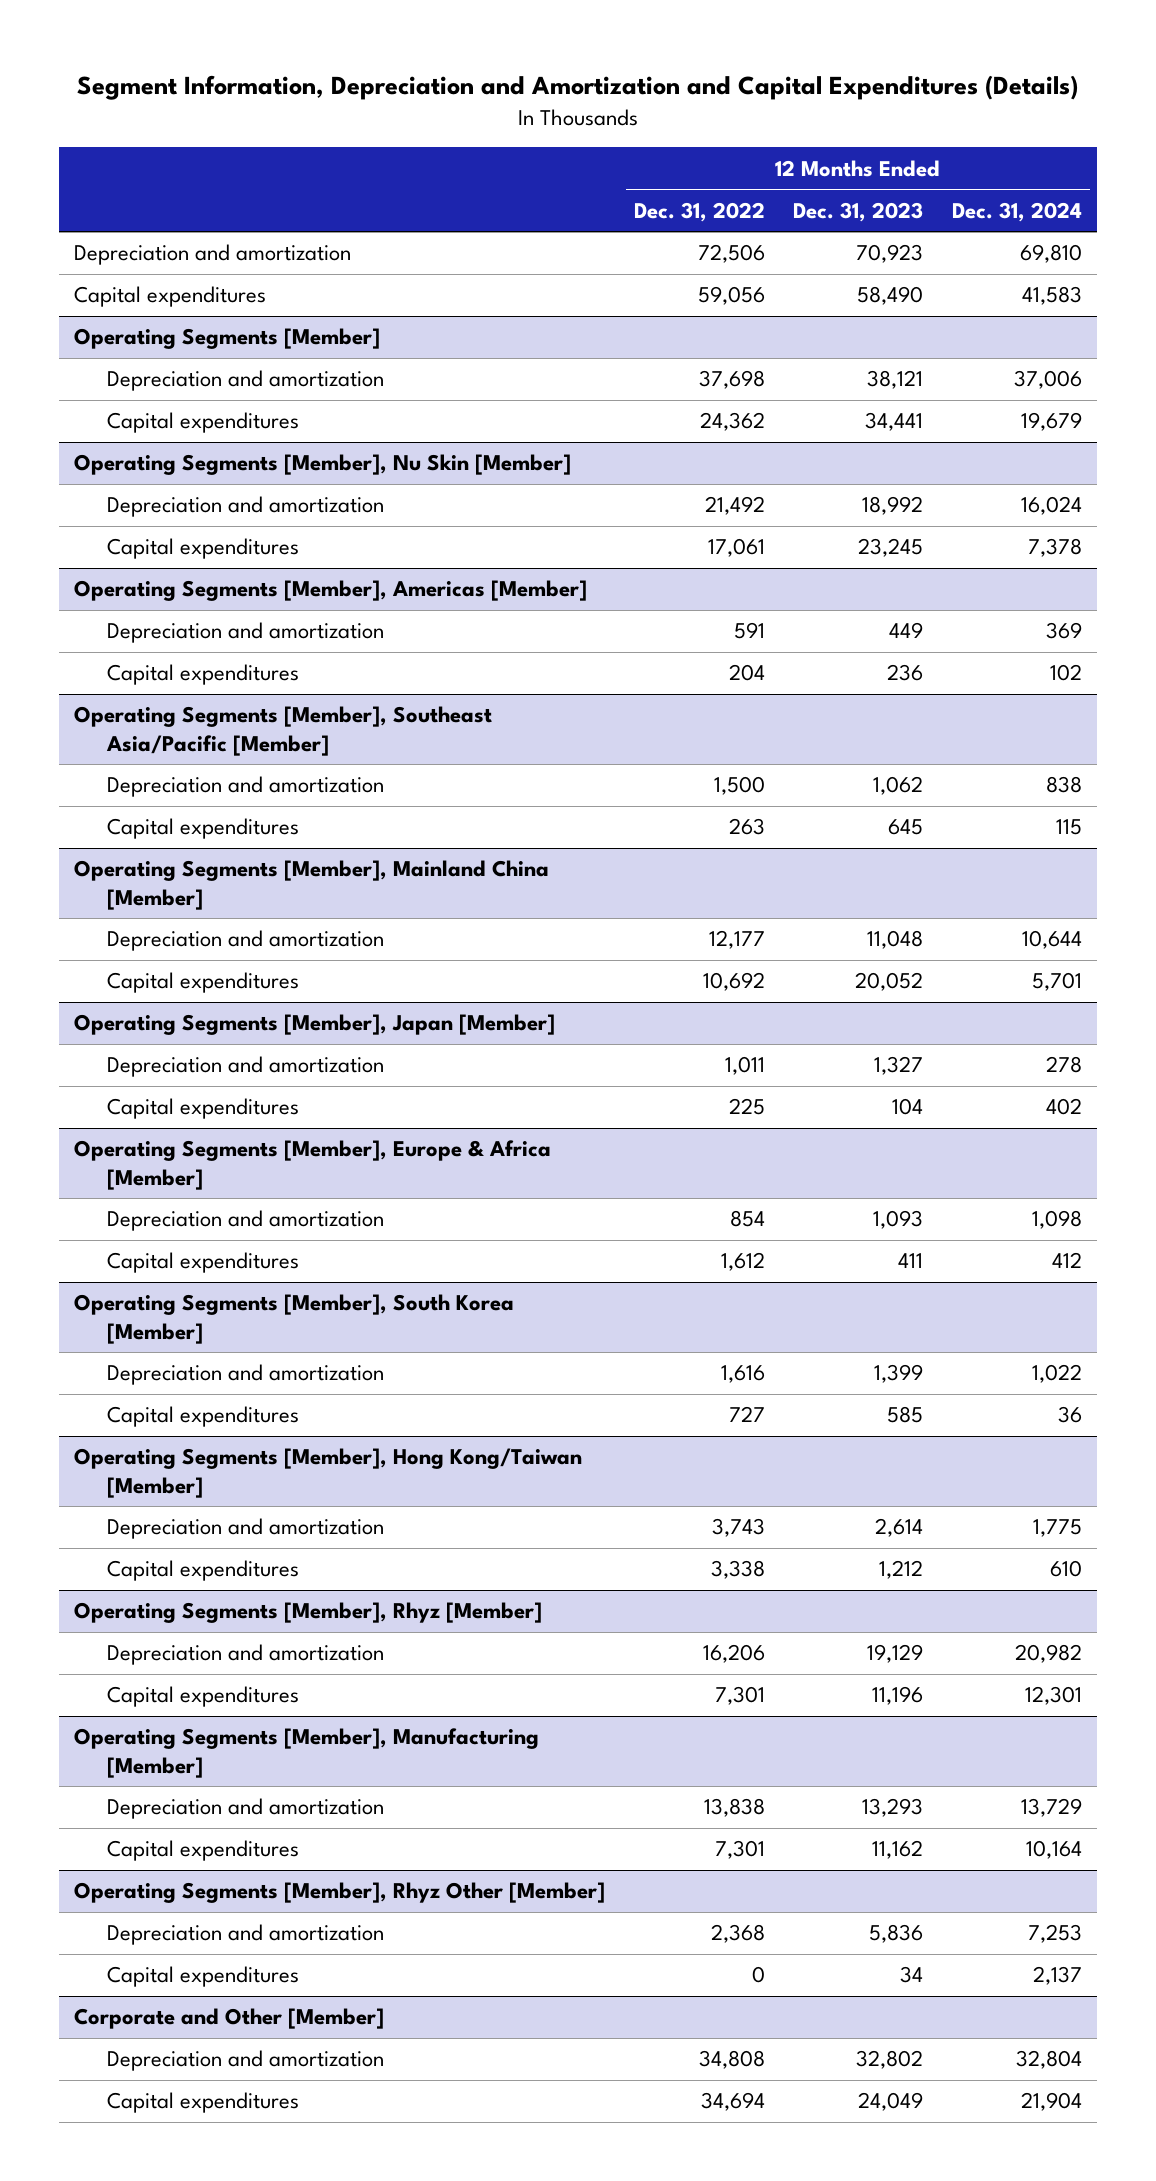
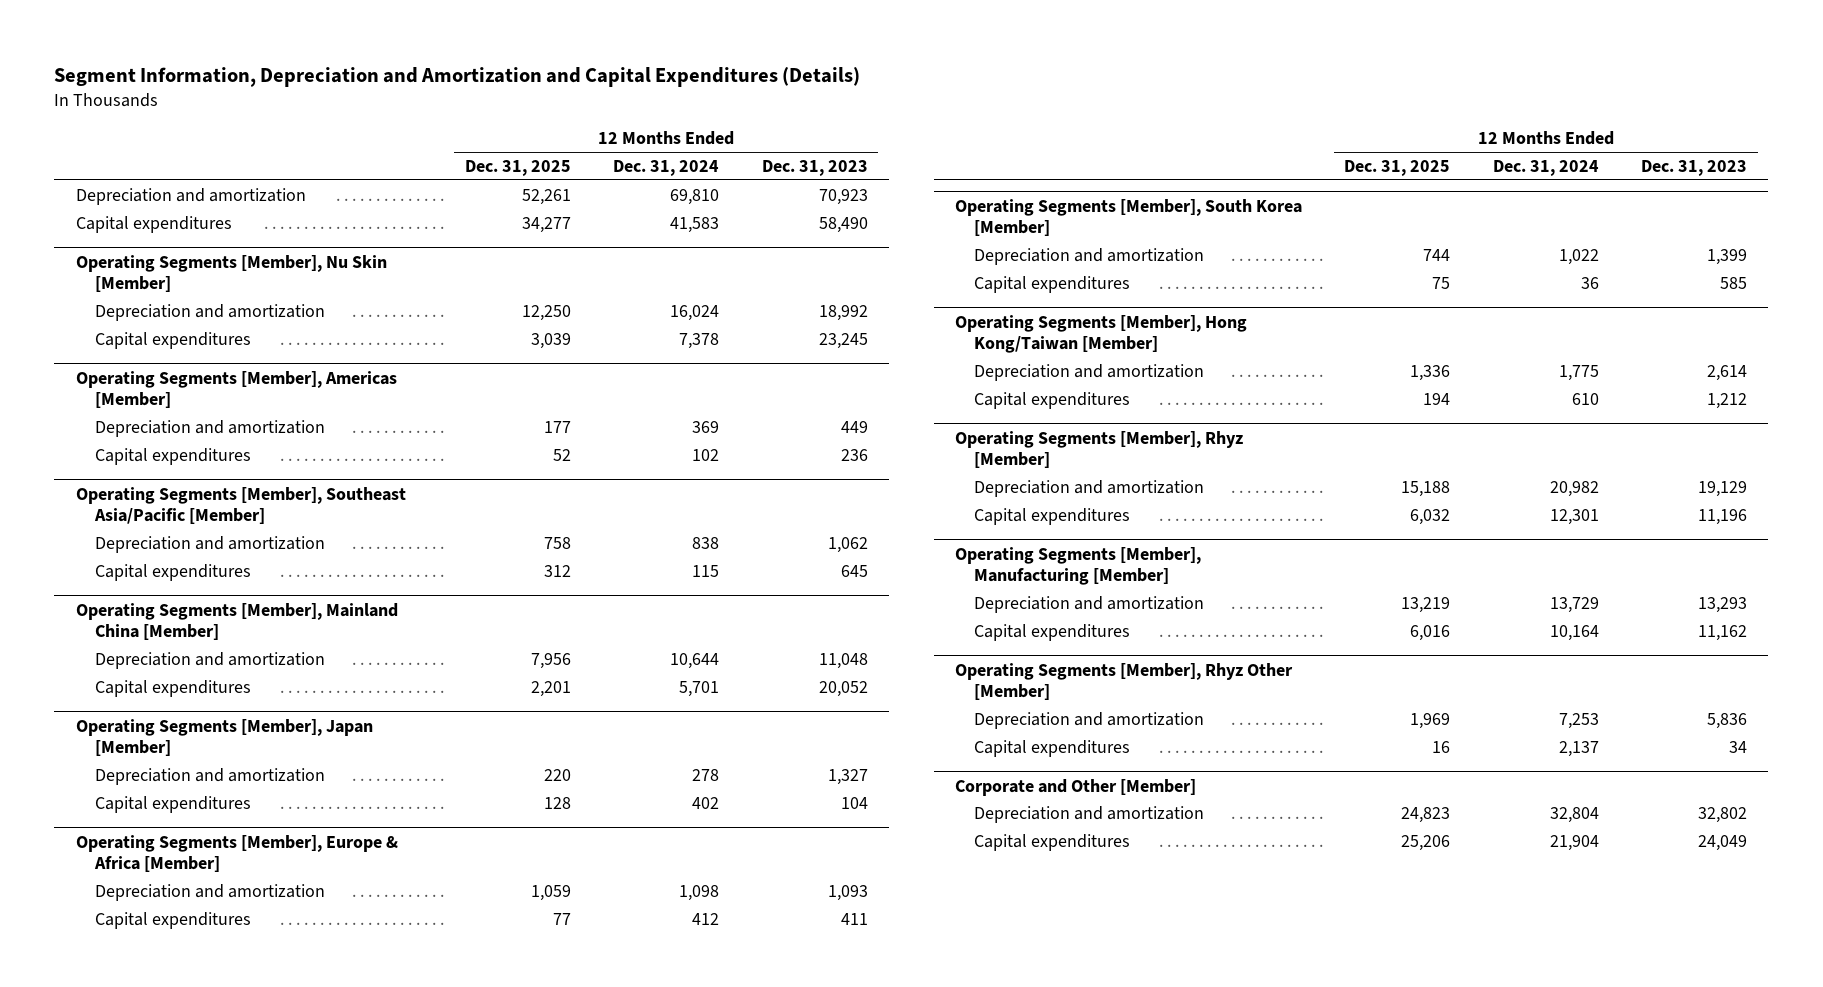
- | 12 Months Ended Dec. 31, 2022 | 12 Months Ended Dec. 31, 2023 | 12 Months Ended Dec. 31, 2024
+ | 12 Months Ended Dec. 31, 2025 | 12 Months Ended Dec. 31, 2024 | 12 Months Ended Dec. 31, 2023
- Operating Segments [Member]
- Depreciation and amortization | 37,698 | 38,121 | 37,006
- Capital expenditures | 24,362 | 34,441 | 19,679

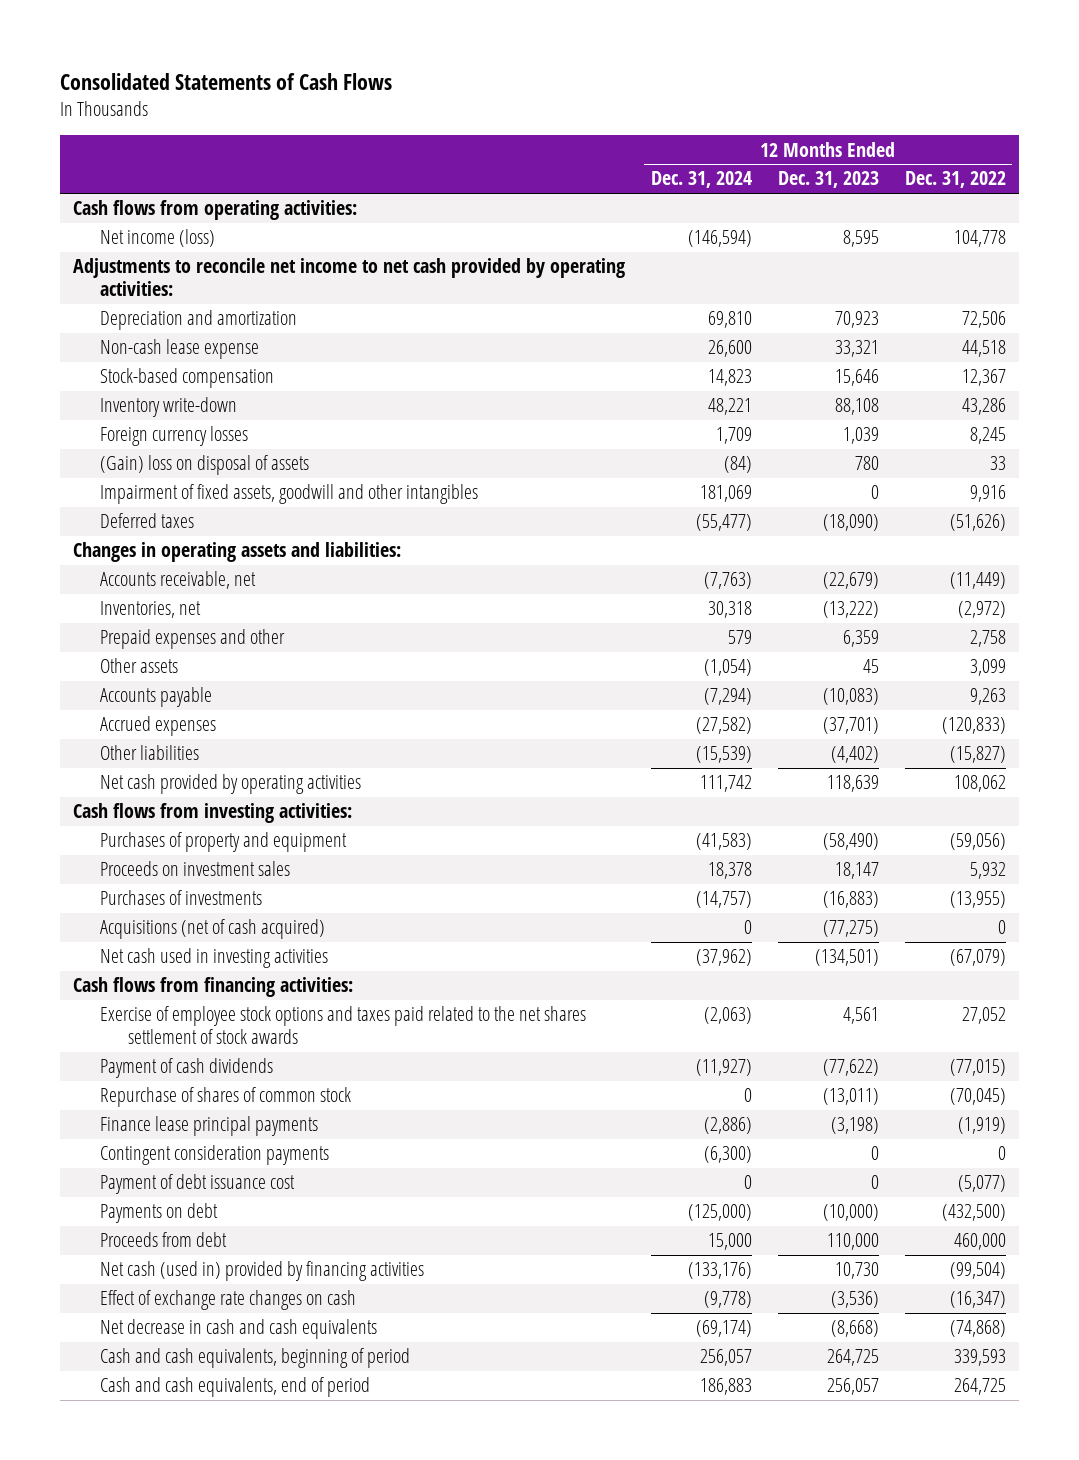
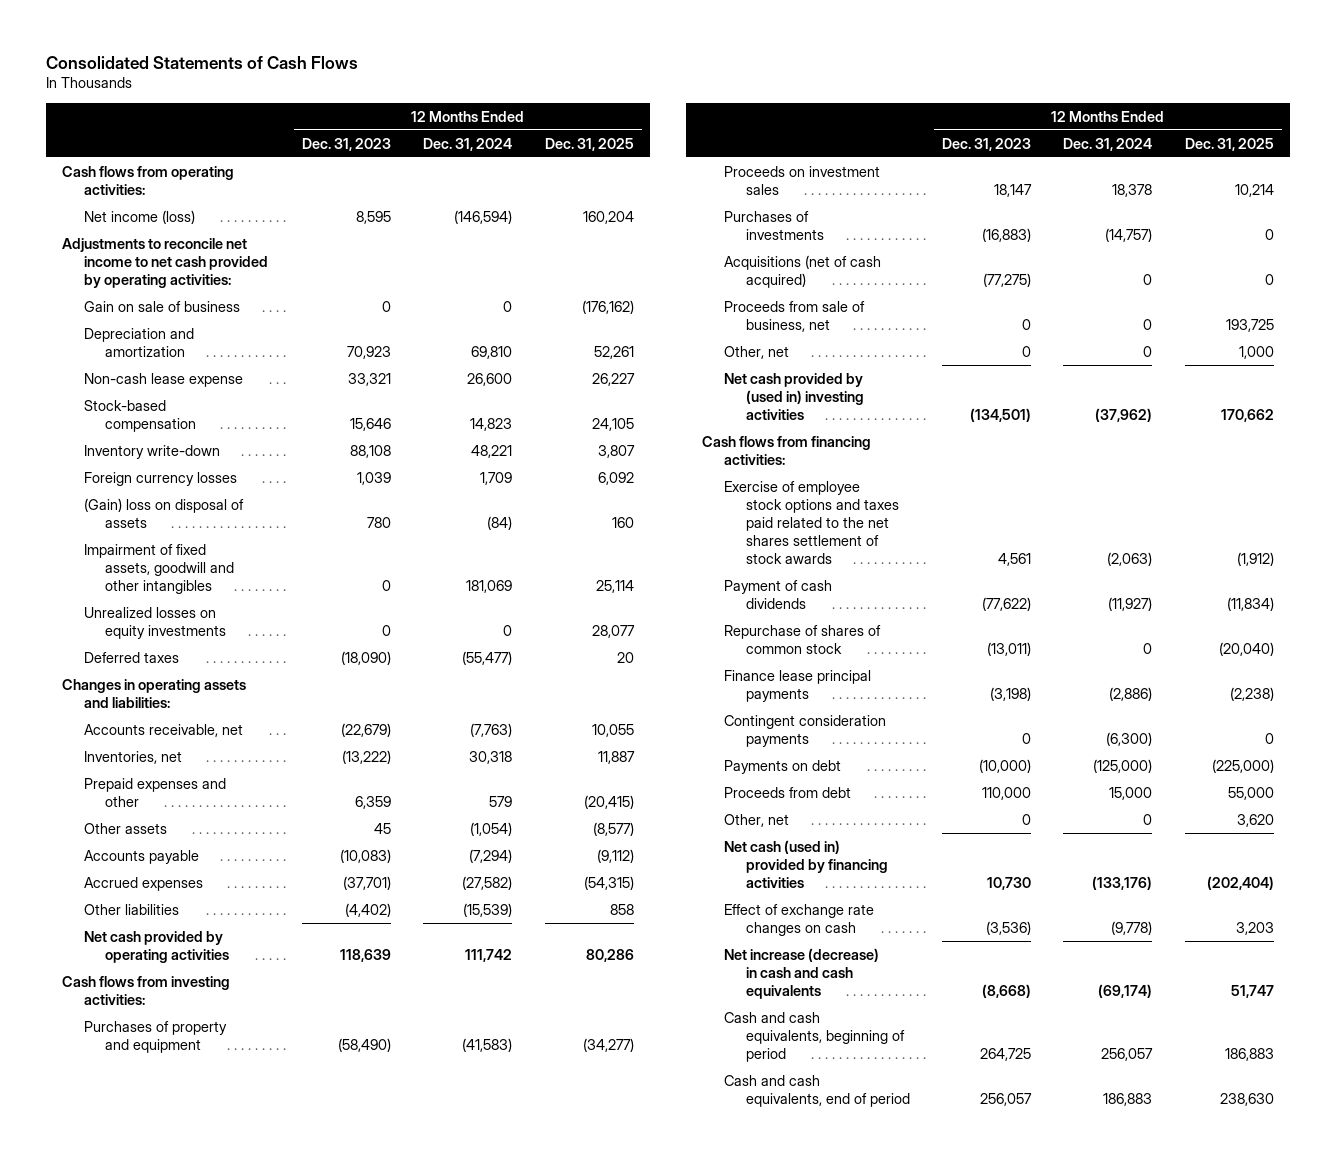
- | 12 Months Ended Dec. 31, 2024 | 12 Months Ended Dec. 31, 2023 | 12 Months Ended Dec. 31, 2022
+ | 12 Months Ended Dec. 31, 2023 | 12 Months Ended Dec. 31, 2024 | 12 Months Ended Dec. 31, 2025
+ Gain on sale of business | 0 | 0 | (176,162)
+ Unrealized losses on equity investments | 0 | 0 | 28,077
- Net cash used in investing activities | (37,962) | (134,501) | (67,079)
+ Proceeds from sale of business, net | 0 | 0 | 193,725
+ Other, net | 0 | 0 | 1,000
+ Net cash provided by (used in) investing activities | (134,501) | (37,962) | 170,662
- Payment of debt issuance cost | 0 | 0 | (5,077)
+ Other, net | 0 | 0 | 3,620
- Net decrease in cash and cash equivalents | (69,174) | (8,668) | (74,868)
+ Net increase (decrease) in cash and cash equivalents | (8,668) | (69,174) | 51,747

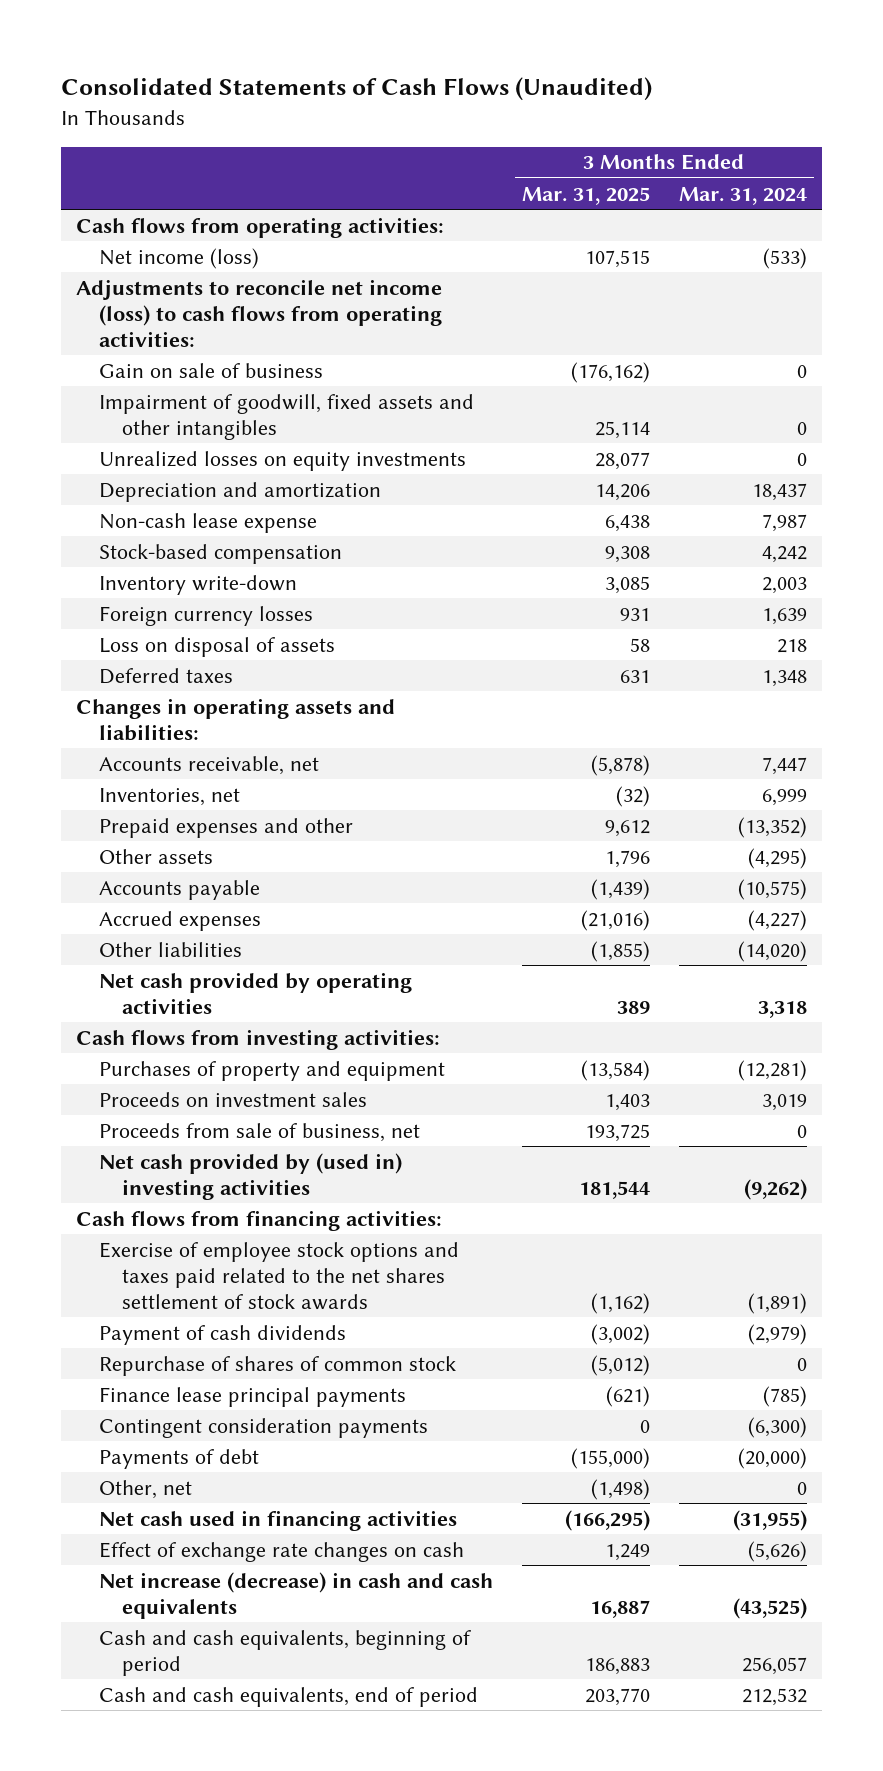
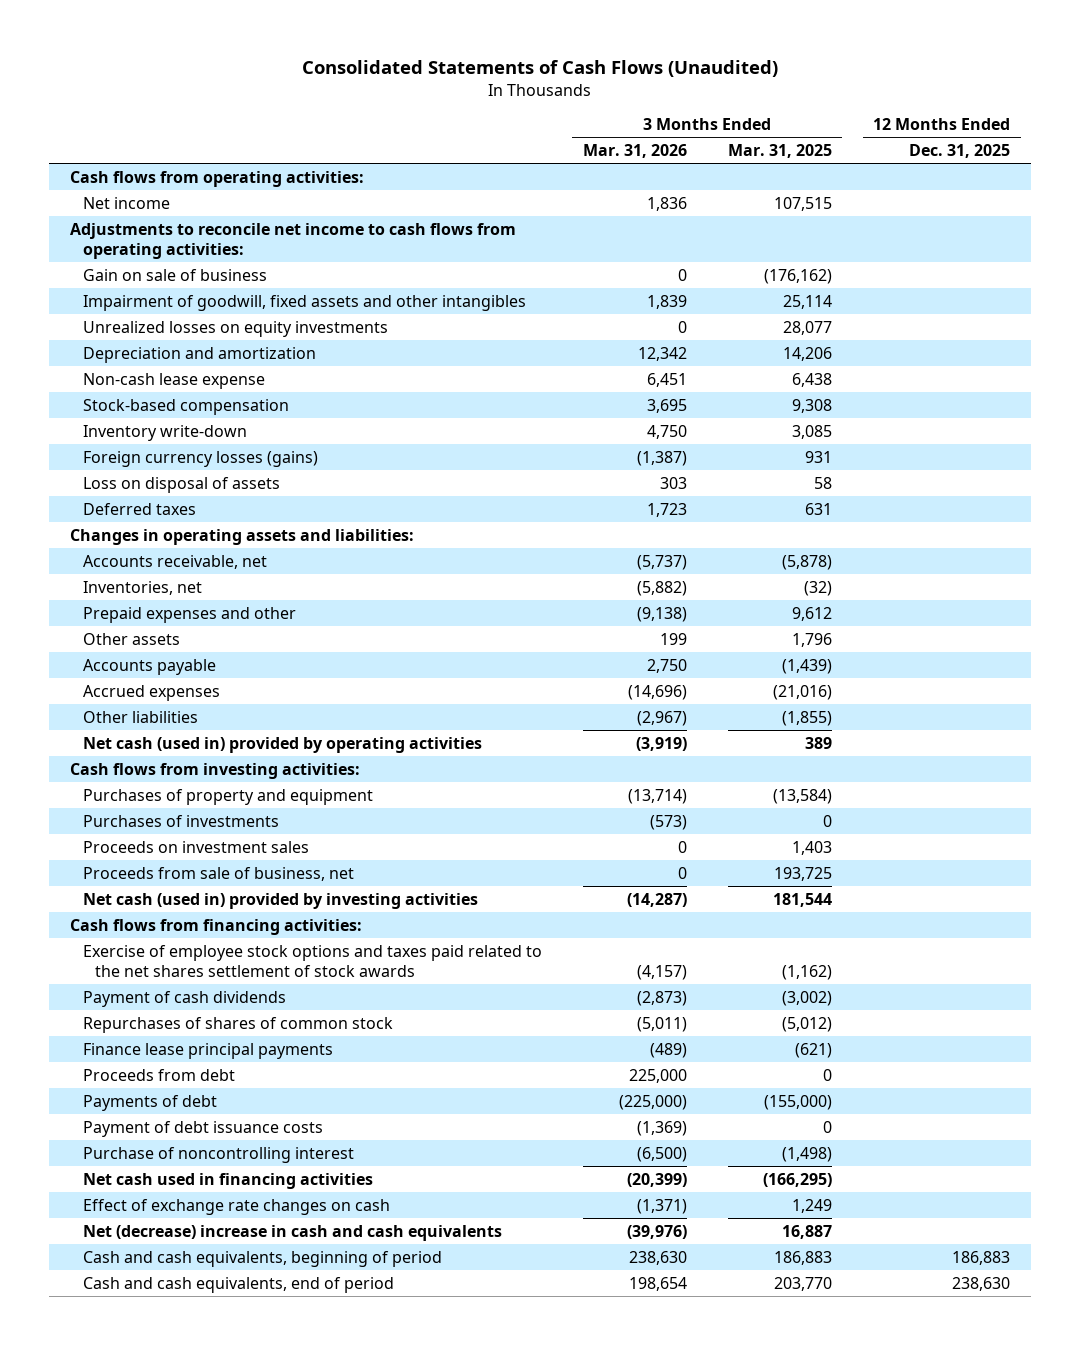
- | 3 Months Ended Mar. 31, 2025 | 3 Months Ended Mar. 31, 2024
+ | 3 Months Ended Mar. 31, 2026 | 3 Months Ended Mar. 31, 2025 | 12 Months Ended Dec. 31, 2025
- Net income (loss) | 107,515 | (533)
- Adjustments to reconcile net income (loss) to cash flows from operating activities:
+ Net income | 1,836 | 107,515 |
+ Adjustments to reconcile net income to cash flows from operating activities:
- Foreign currency losses | 931 | 1,639
+ Foreign currency losses (gains) | (1,387) | 931 |
- Net cash provided by operating activities | 389 | 3,318
+ Net cash (used in) provided by operating activities | (3,919) | 389 |
+ Purchases of investments | (573) | 0 |
- Net cash provided by (used in) investing activities | 181,544 | (9,262)
+ Net cash (used in) provided by investing activities | (14,287) | 181,544 |
- Repurchase of shares of common stock | (5,012) | 0
+ Repurchases of shares of common stock | (5,011) | (5,012) |
- Contingent consideration payments | 0 | (6,300)
+ Proceeds from debt | 225,000 | 0 |
- Other, net | (1,498) | 0
+ Payment of debt issuance costs | (1,369) | 0 |
+ Purchase of noncontrolling interest | (6,500) | (1,498) |
- Net increase (decrease) in cash and cash equivalents | 16,887 | (43,525)
+ Net (decrease) increase in cash and cash equivalents | (39,976) | 16,887 |

